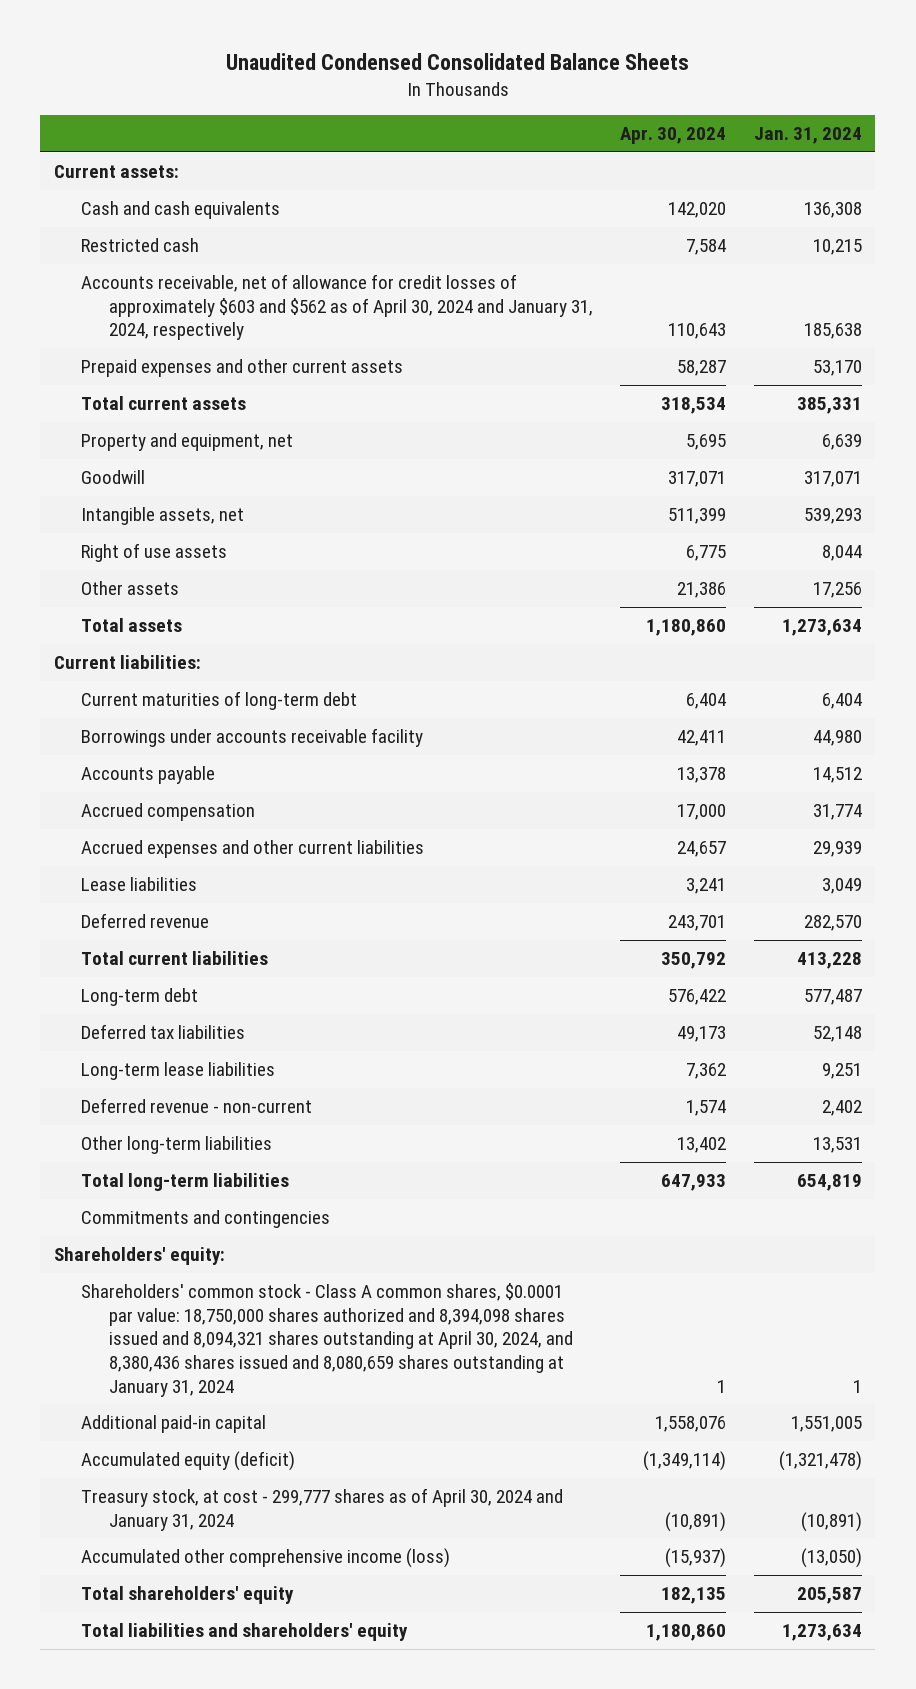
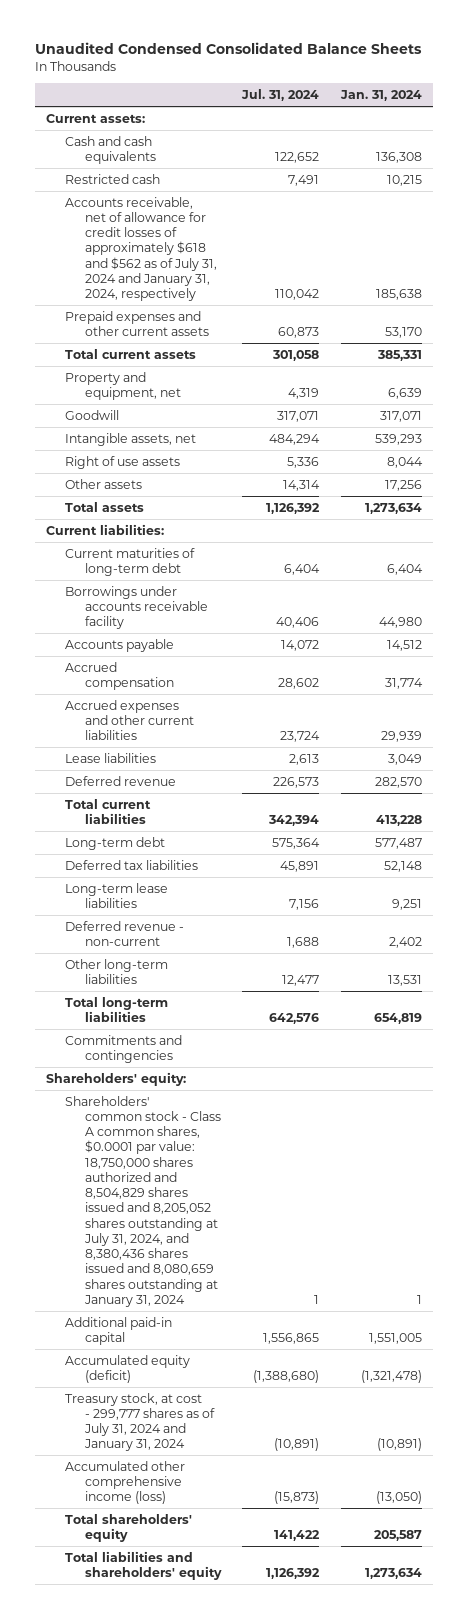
- | Apr. 30, 2024 | Jan. 31, 2024
+ | Jul. 31, 2024 | Jan. 31, 2024
- Accounts receivable, net of allowance for credit losses of approximately $603 and $562 as of April 30, 2024 and January 31, 2024, respectively | 110,643 | 185,638
+ Accounts receivable, net of allowance for credit losses of approximately $618 and $562 as of July 31, 2024 and January 31, 2024, respectively | 110,042 | 185,638
- Shareholders' common stock - Class A common shares, $0.0001 par value: 18,750,000 shares authorized and 8,394,098 shares issued and 8,094,321 shares outstanding at April 30, 2024, and 8,380,436 shares issued and 8,080,659 shares outstanding at January 31, 2024 | 1 | 1
+ Shareholders' common stock - Class A common shares, $0.0001 par value: 18,750,000 shares authorized and 8,504,829 shares issued and 8,205,052 shares outstanding at July 31, 2024, and 8,380,436 shares issued and 8,080,659 shares outstanding at January 31, 2024 | 1 | 1
- Treasury stock, at cost - 299,777 shares as of April 30, 2024 and January 31, 2024 | (10,891) | (10,891)
+ Treasury stock, at cost - 299,777 shares as of July 31, 2024 and January 31, 2024 | (10,891) | (10,891)

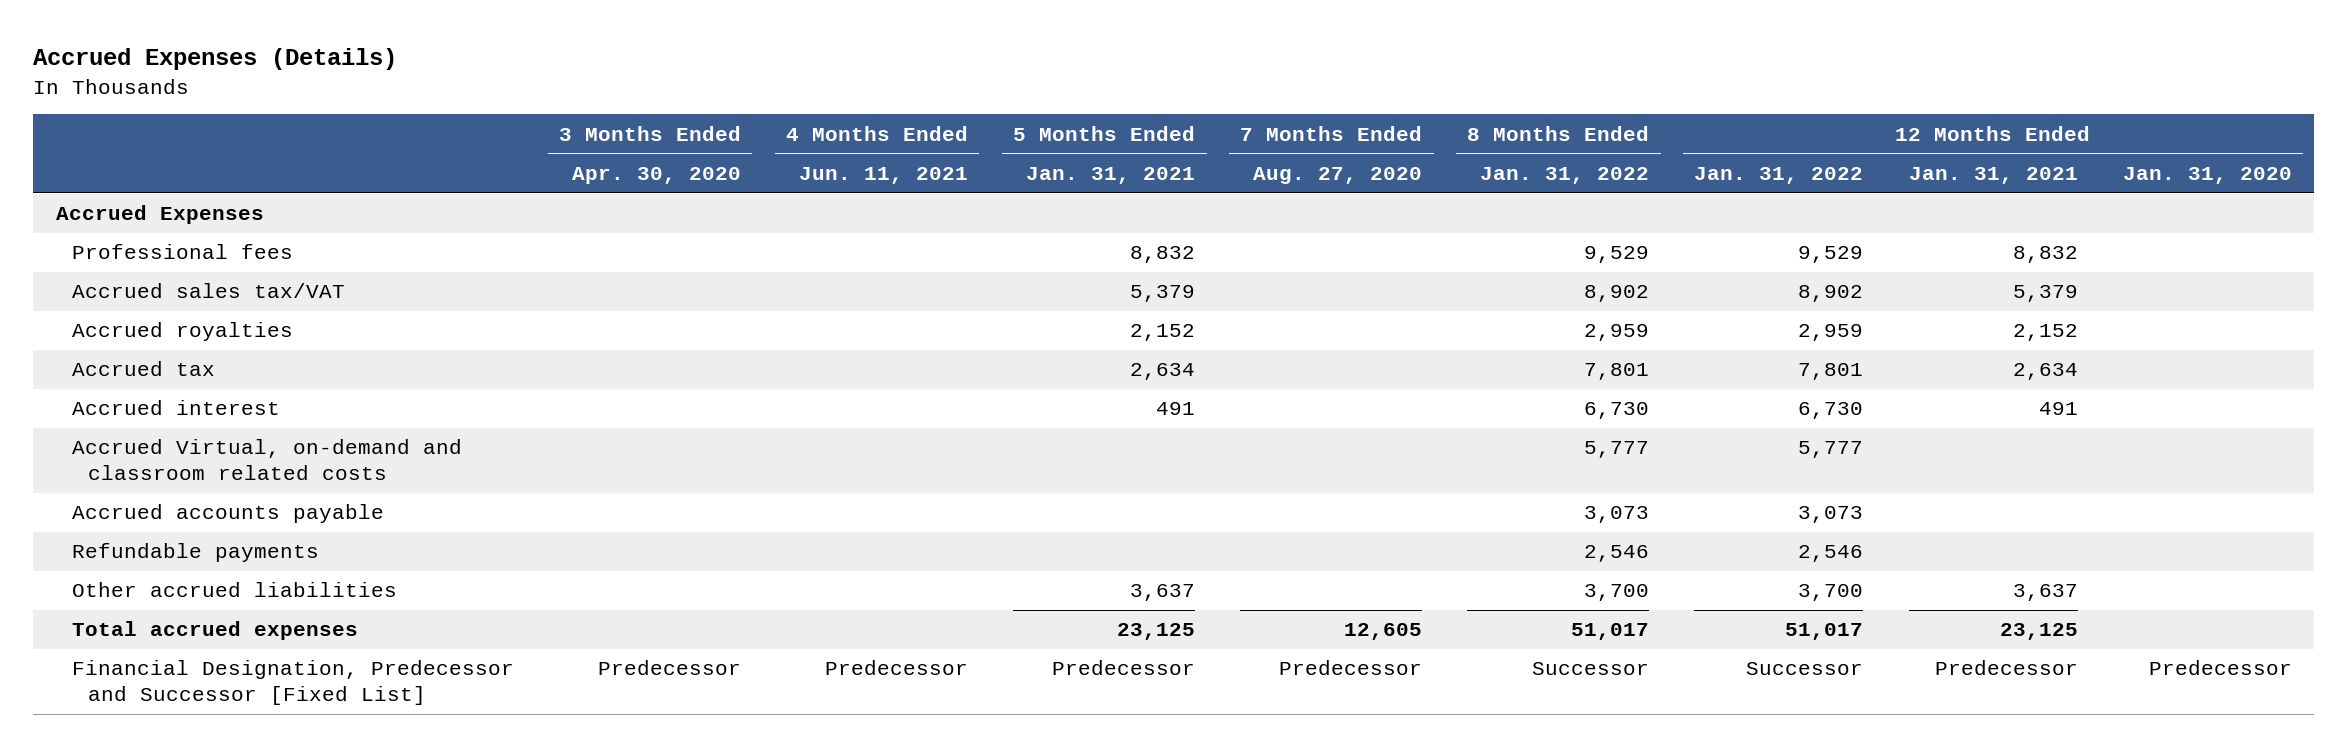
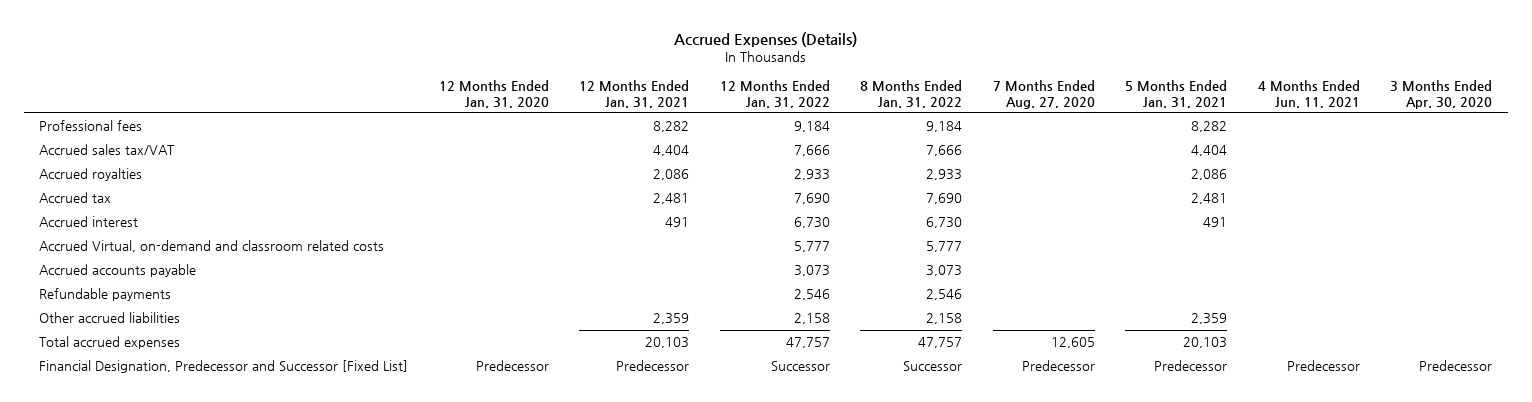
- | 3 Months Ended Apr. 30, 2020 | 4 Months Ended Jun. 11, 2021 | 5 Months Ended Jan. 31, 2021 | 7 Months Ended Aug. 27, 2020 | 8 Months Ended Jan. 31, 2022 | 12 Months Ended Jan. 31, 2022 | 12 Months Ended Jan. 31, 2021 | 12 Months Ended Jan. 31, 2020
+ | 12 Months Ended Jan. 31, 2020 | 12 Months Ended Jan. 31, 2021 | 12 Months Ended Jan. 31, 2022 | 8 Months Ended Jan. 31, 2022 | 7 Months Ended Aug. 27, 2020 | 5 Months Ended Jan. 31, 2021 | 4 Months Ended Jun. 11, 2021 | 3 Months Ended Apr. 30, 2020
- Accrued Expenses
- Professional fees | | | 8,832 | | 9,529 | 9,529 | 8,832 |
- Accrued sales tax/VAT | | | 5,379 | | 8,902 | 8,902 | 5,379 |
- Accrued royalties | | | 2,152 | | 2,959 | 2,959 | 2,152 |
- Accrued tax | | | 2,634 | | 7,801 | 7,801 | 2,634 |
+ Professional fees | | 8,282 | 9,184 | 9,184 | | 8,282 | |
+ Accrued sales tax/VAT | | 4,404 | 7,666 | 7,666 | | 4,404 | |
+ Accrued royalties | | 2,086 | 2,933 | 2,933 | | 2,086 | |
+ Accrued tax | | 2,481 | 7,690 | 7,690 | | 2,481 | |
- Other accrued liabilities | | | 3,637 | | 3,700 | 3,700 | 3,637 |
- Total accrued expenses | | | 23,125 | 12,605 | 51,017 | 51,017 | 23,125 |
+ Other accrued liabilities | | 2,359 | 2,158 | 2,158 | | 2,359 | |
+ Total accrued expenses | | 20,103 | 47,757 | 47,757 | 12,605 | 20,103 | |

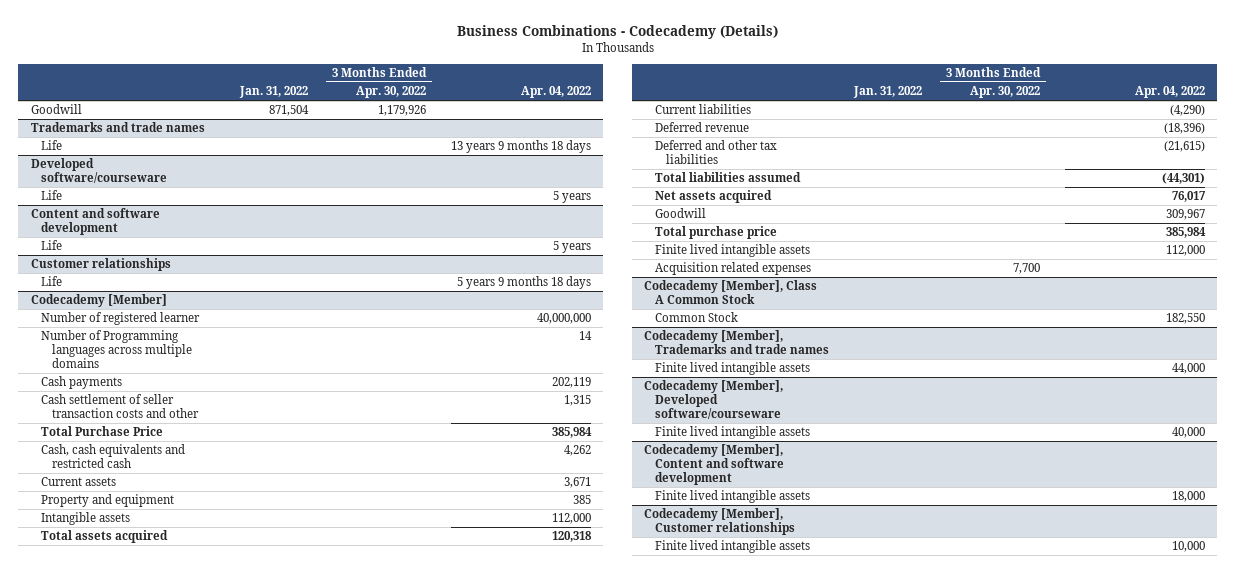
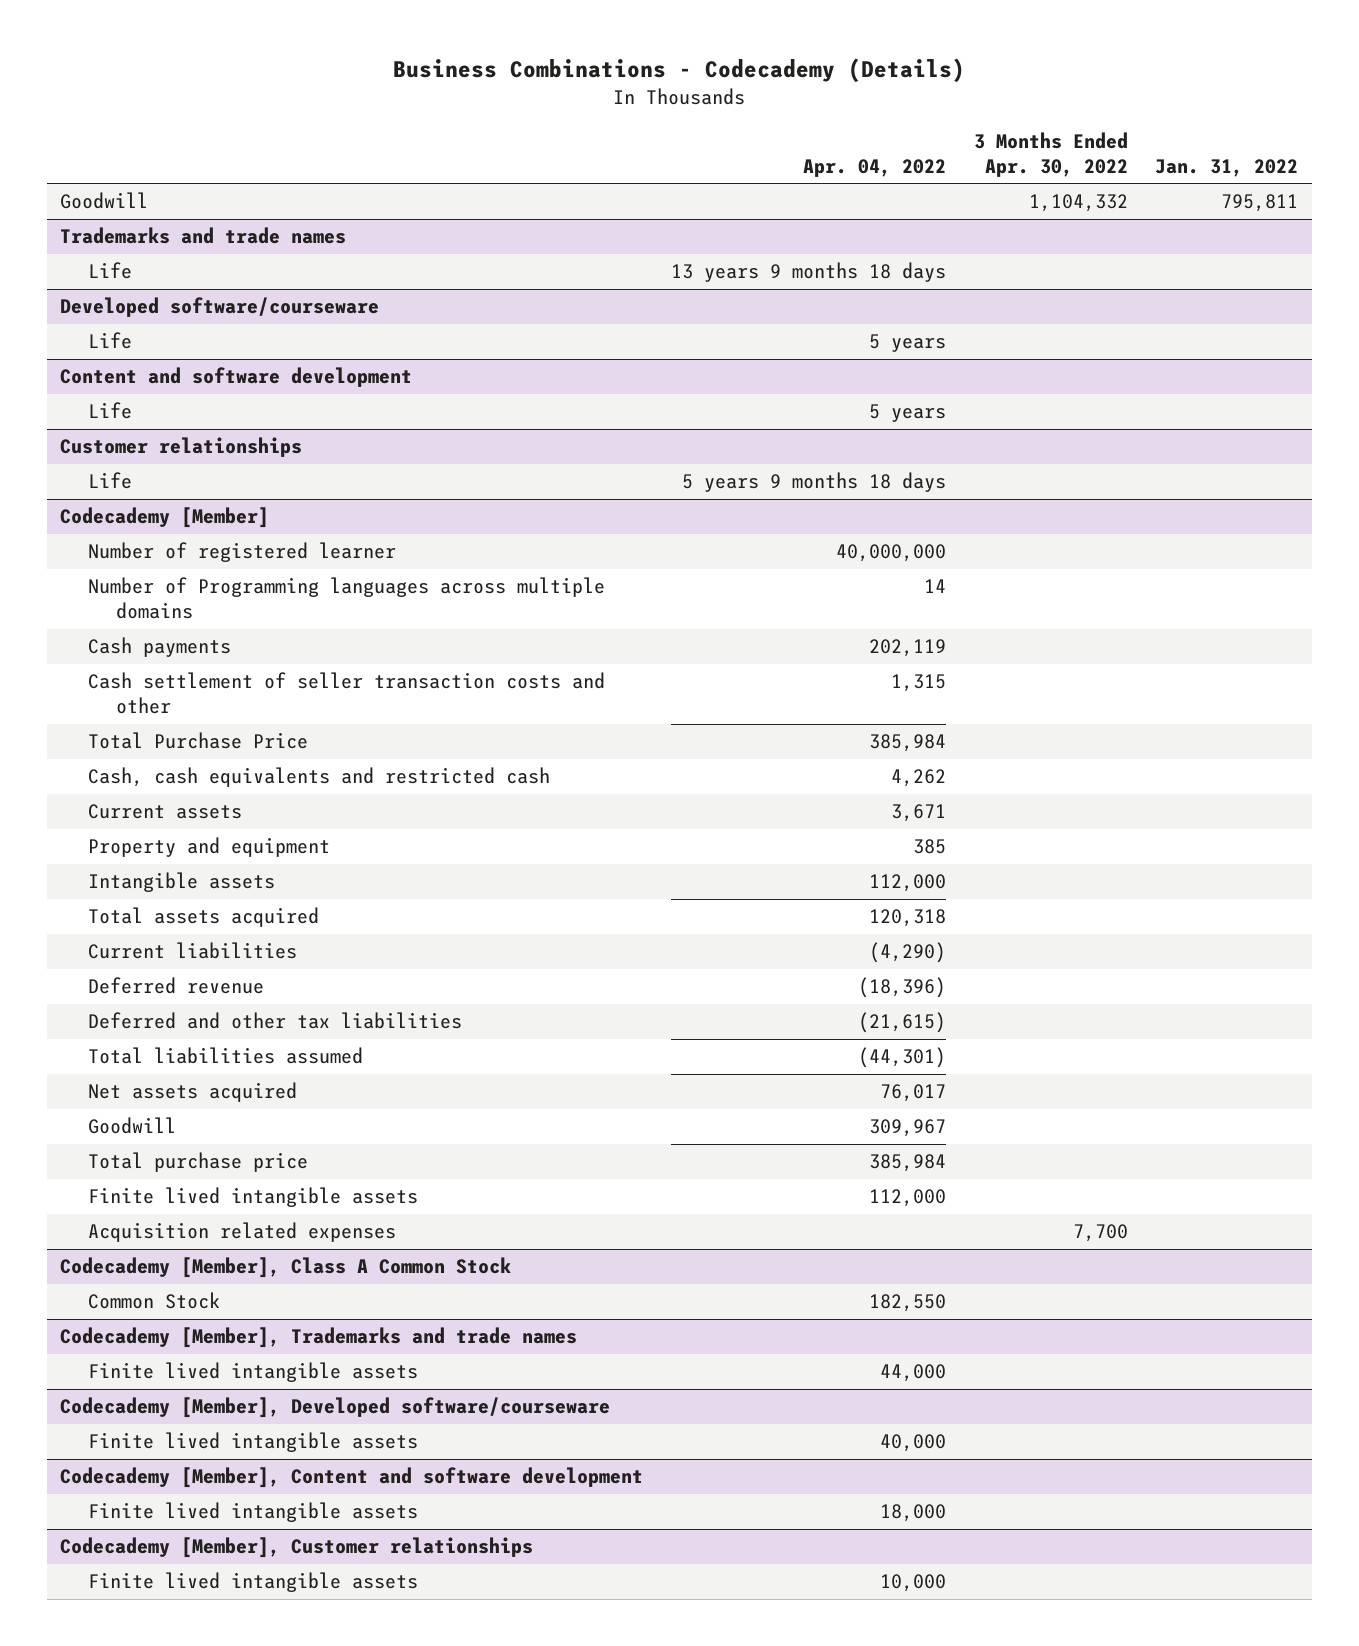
- | Jan. 31, 2022 | 3 Months Ended Apr. 30, 2022 | Apr. 04, 2022
+ | Apr. 04, 2022 | 3 Months Ended Apr. 30, 2022 | Jan. 31, 2022
- Goodwill | 871,504 | 1,179,926 |
+ Goodwill | | 1,104,332 | 795,811

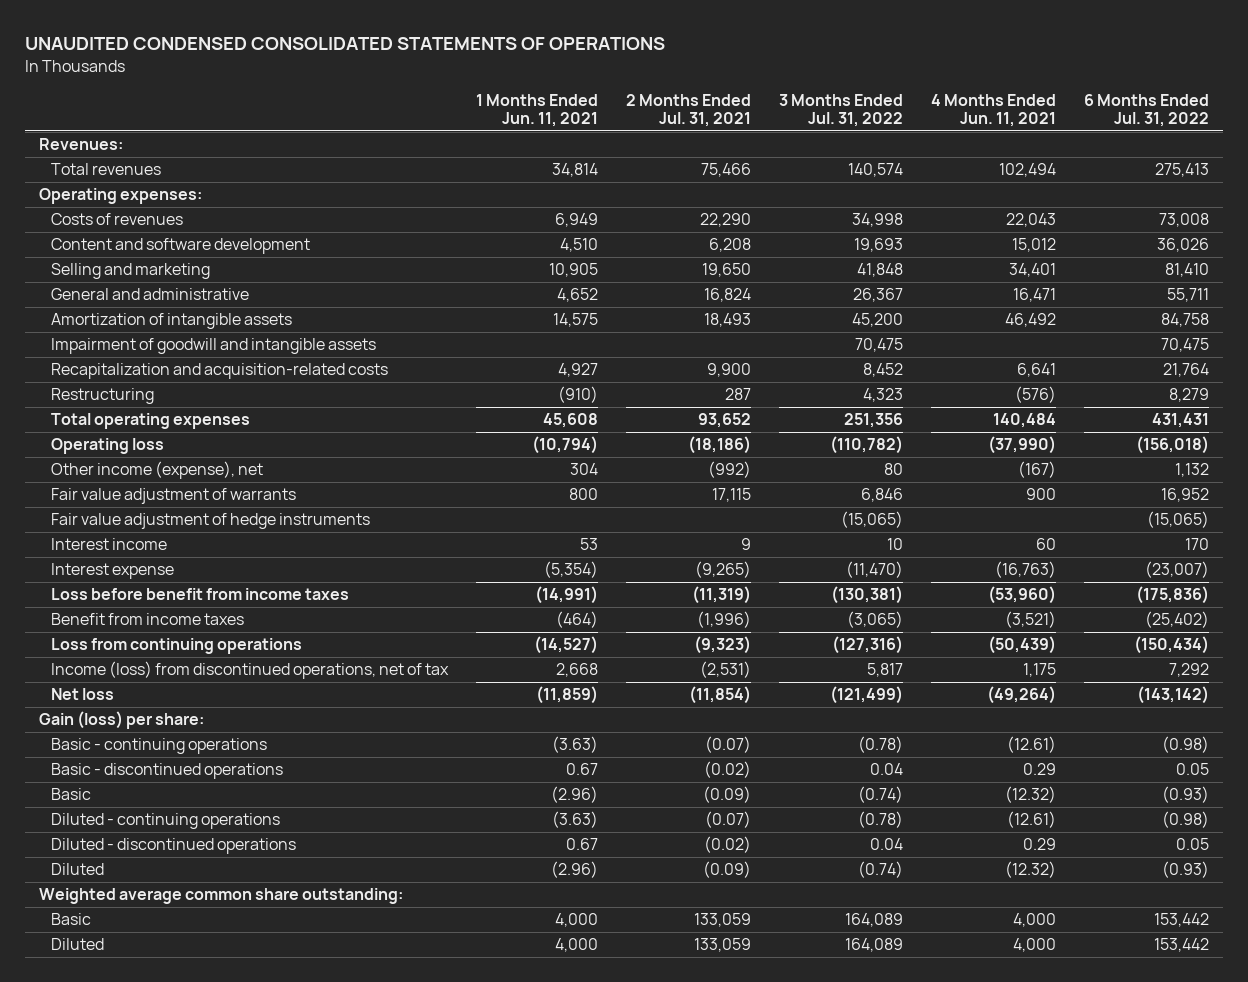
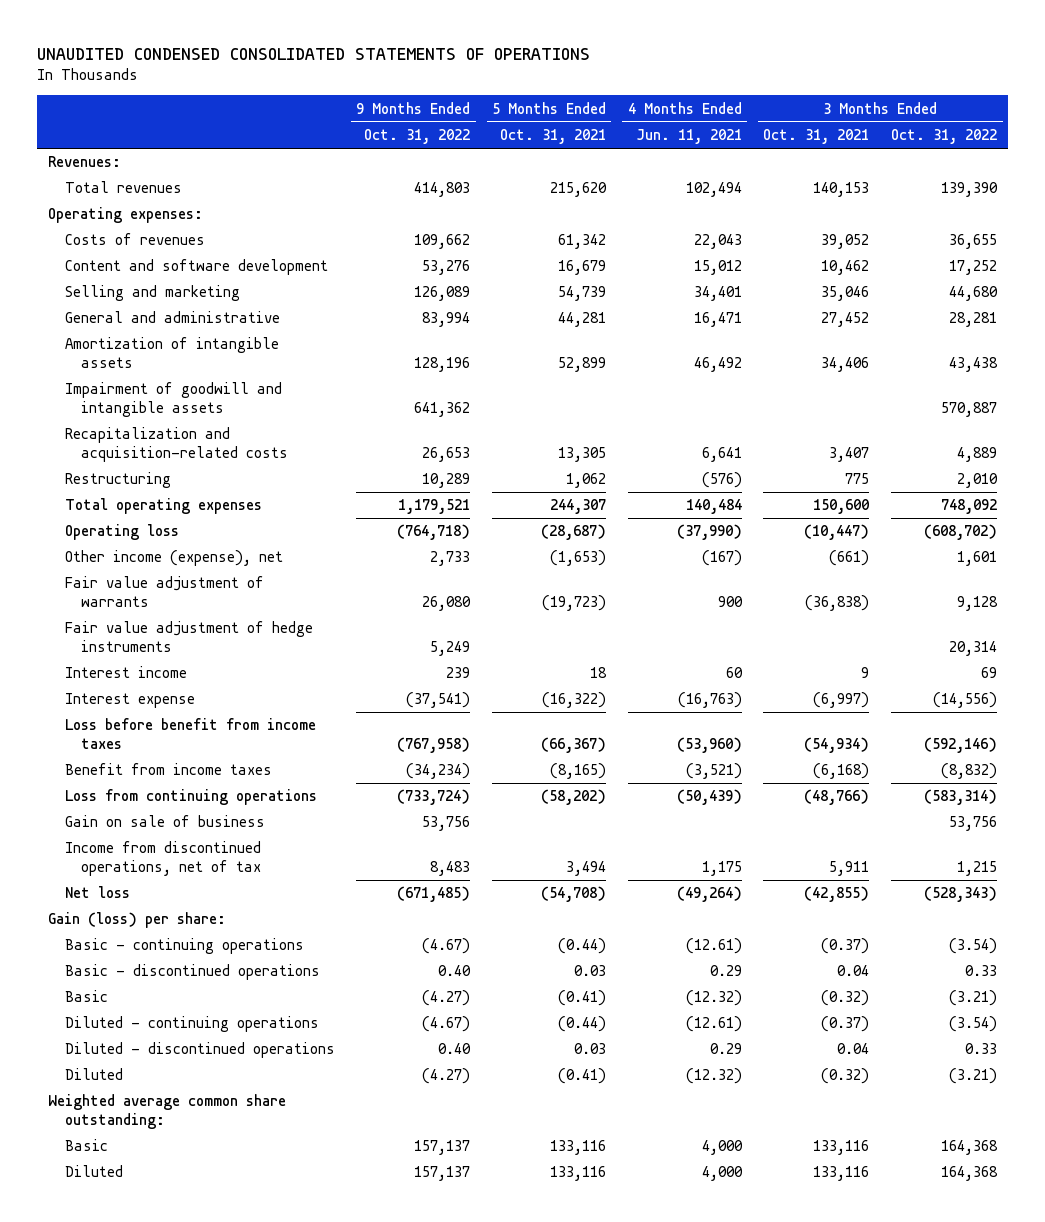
- | 1 Months Ended Jun. 11, 2021 | 2 Months Ended Jul. 31, 2021 | 3 Months Ended Jul. 31, 2022 | 4 Months Ended Jun. 11, 2021 | 6 Months Ended Jul. 31, 2022
+ | 9 Months Ended Oct. 31, 2022 | 5 Months Ended Oct. 31, 2021 | 4 Months Ended Jun. 11, 2021 | 3 Months Ended Oct. 31, 2021 | 3 Months Ended Oct. 31, 2022
- Income (loss) from discontinued operations, net of tax | 2,668 | (2,531) | 5,817 | 1,175 | 7,292
+ Gain on sale of business | 53,756 | | | | 53,756
+ Income from discontinued operations, net of tax | 8,483 | 3,494 | 1,175 | 5,911 | 1,215

